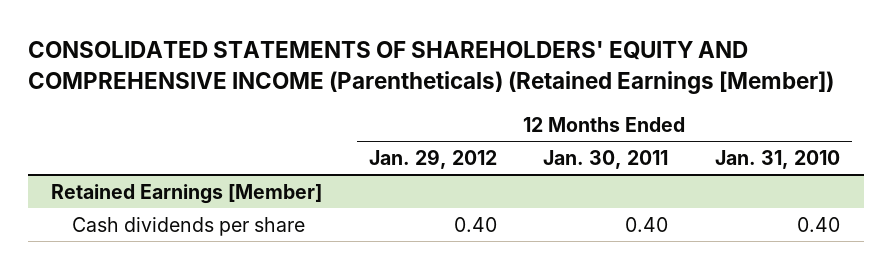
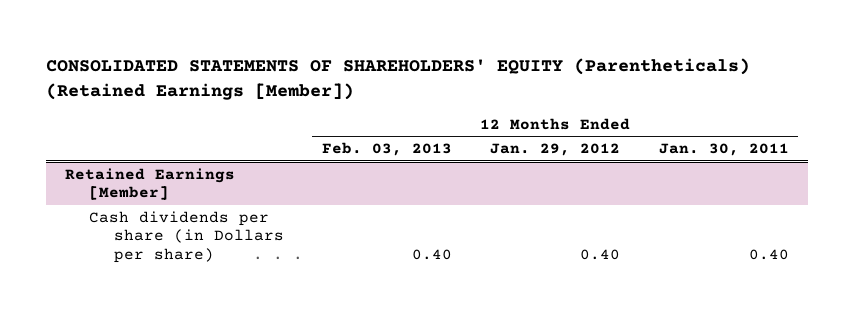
- CONSOLIDATED STATEMENTS OF SHAREHOLDERS' EQUITY AND COMPREHENSIVE INCOME (Parentheticals) (Retained Earnings [Member])
+ CONSOLIDATED STATEMENTS OF SHAREHOLDERS' EQUITY (Parentheticals) (Retained Earnings [Member])
- | 12 Months Ended Jan. 29, 2012 | 12 Months Ended Jan. 30, 2011 | 12 Months Ended Jan. 31, 2010
+ | 12 Months Ended Feb. 03, 2013 | 12 Months Ended Jan. 29, 2012 | 12 Months Ended Jan. 30, 2011
@ Retained Earnings [Member]
- Cash dividends per share | 0.40 | 0.40 | 0.40
+ Cash dividends per share (in Dollars per share) | 0.40 | 0.40 | 0.40

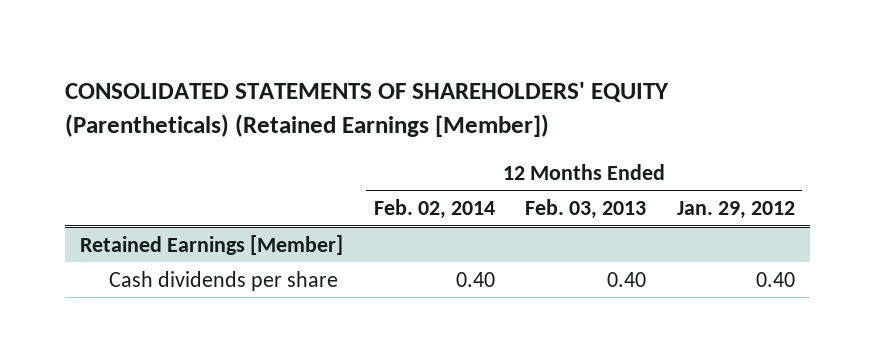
- | 12 Months Ended Feb. 03, 2013 | 12 Months Ended Jan. 29, 2012 | 12 Months Ended Jan. 30, 2011
+ | 12 Months Ended Feb. 02, 2014 | 12 Months Ended Feb. 03, 2013 | 12 Months Ended Jan. 29, 2012
@ Retained Earnings [Member]
- Cash dividends per share (in Dollars per share) | 0.40 | 0.40 | 0.40
+ Cash dividends per share | 0.40 | 0.40 | 0.40

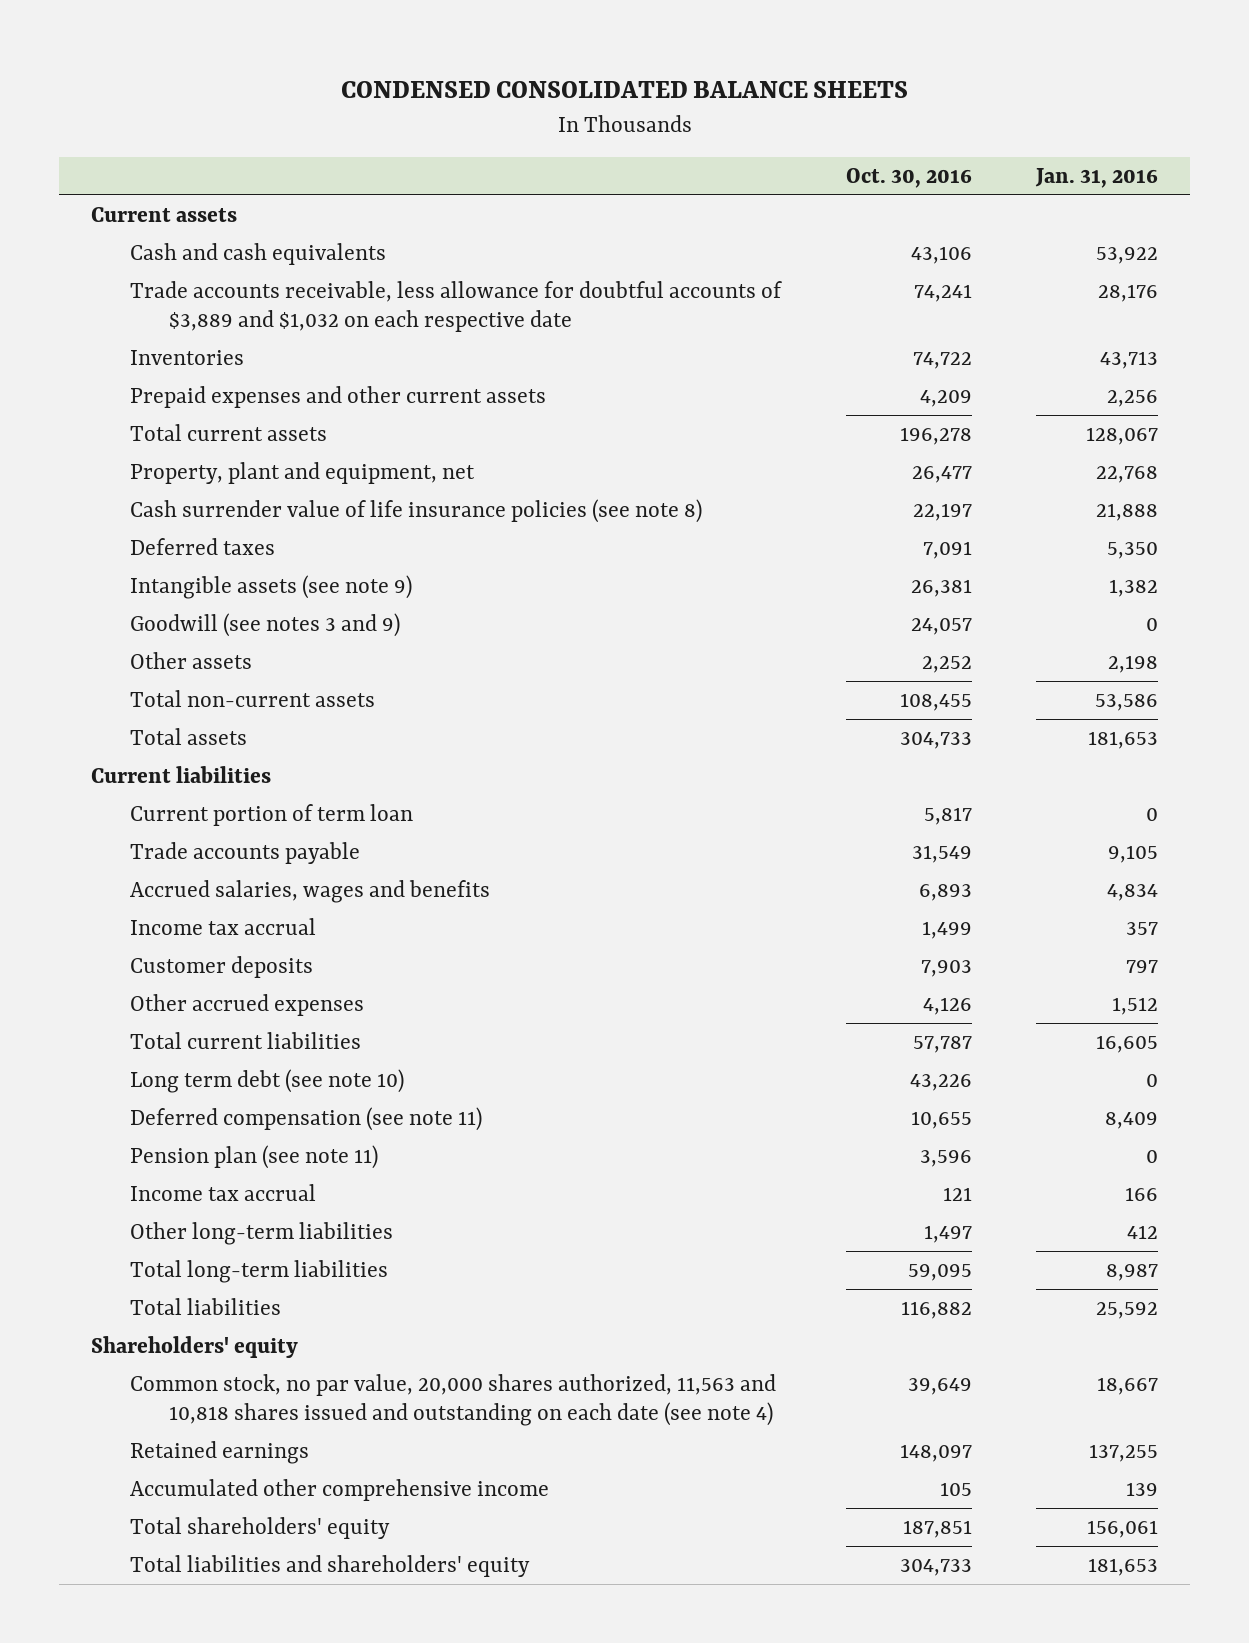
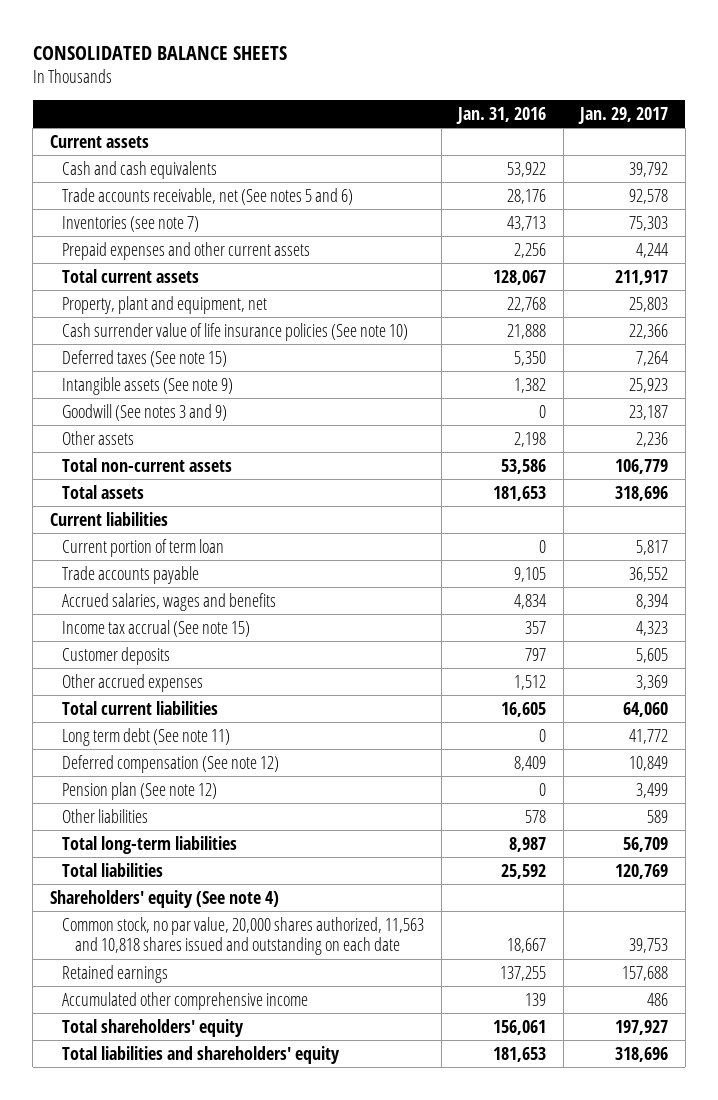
- CONDENSED CONSOLIDATED BALANCE SHEETS
+ CONSOLIDATED BALANCE SHEETS
- | Oct. 30, 2016 | Jan. 31, 2016
+ | Jan. 31, 2016 | Jan. 29, 2017
- Trade accounts receivable, less allowance for doubtful accounts of $3,889 and $1,032 on each respective date | 74,241 | 28,176
- Inventories | 74,722 | 43,713
+ Trade accounts receivable, net (See notes 5 and 6) | 28,176 | 92,578
+ Inventories (see note 7) | 43,713 | 75,303
- Cash surrender value of life insurance policies (see note 8) | 22,197 | 21,888
- Deferred taxes | 7,091 | 5,350
- Intangible assets (see note 9) | 26,381 | 1,382
- Goodwill (see notes 3 and 9) | 24,057 | 0
+ Cash surrender value of life insurance policies (See note 10) | 21,888 | 22,366
+ Deferred taxes (See note 15) | 5,350 | 7,264
+ Intangible assets (See note 9) | 1,382 | 25,923
+ Goodwill (See notes 3 and 9) | 0 | 23,187
- Income tax accrual | 1,499 | 357
+ Income tax accrual (See note 15) | 357 | 4,323
- Long term debt (see note 10) | 43,226 | 0
- Deferred compensation (see note 11) | 10,655 | 8,409
- Pension plan (see note 11) | 3,596 | 0
- Income tax accrual | 121 | 166
- Other long-term liabilities | 1,497 | 412
+ Long term debt (See note 11) | 0 | 41,772
+ Deferred compensation (See note 12) | 8,409 | 10,849
+ Pension plan (See note 12) | 0 | 3,499
+ Other liabilities | 578 | 589
- Shareholders' equity
- Common stock, no par value, 20,000 shares authorized, 11,563 and 10,818 shares issued and outstanding on each date (see note 4) | 39,649 | 18,667
+ Shareholders' equity (See note 4)
+ Common stock, no par value, 20,000 shares authorized, 11,563 and 10,818 shares issued and outstanding on each date | 18,667 | 39,753

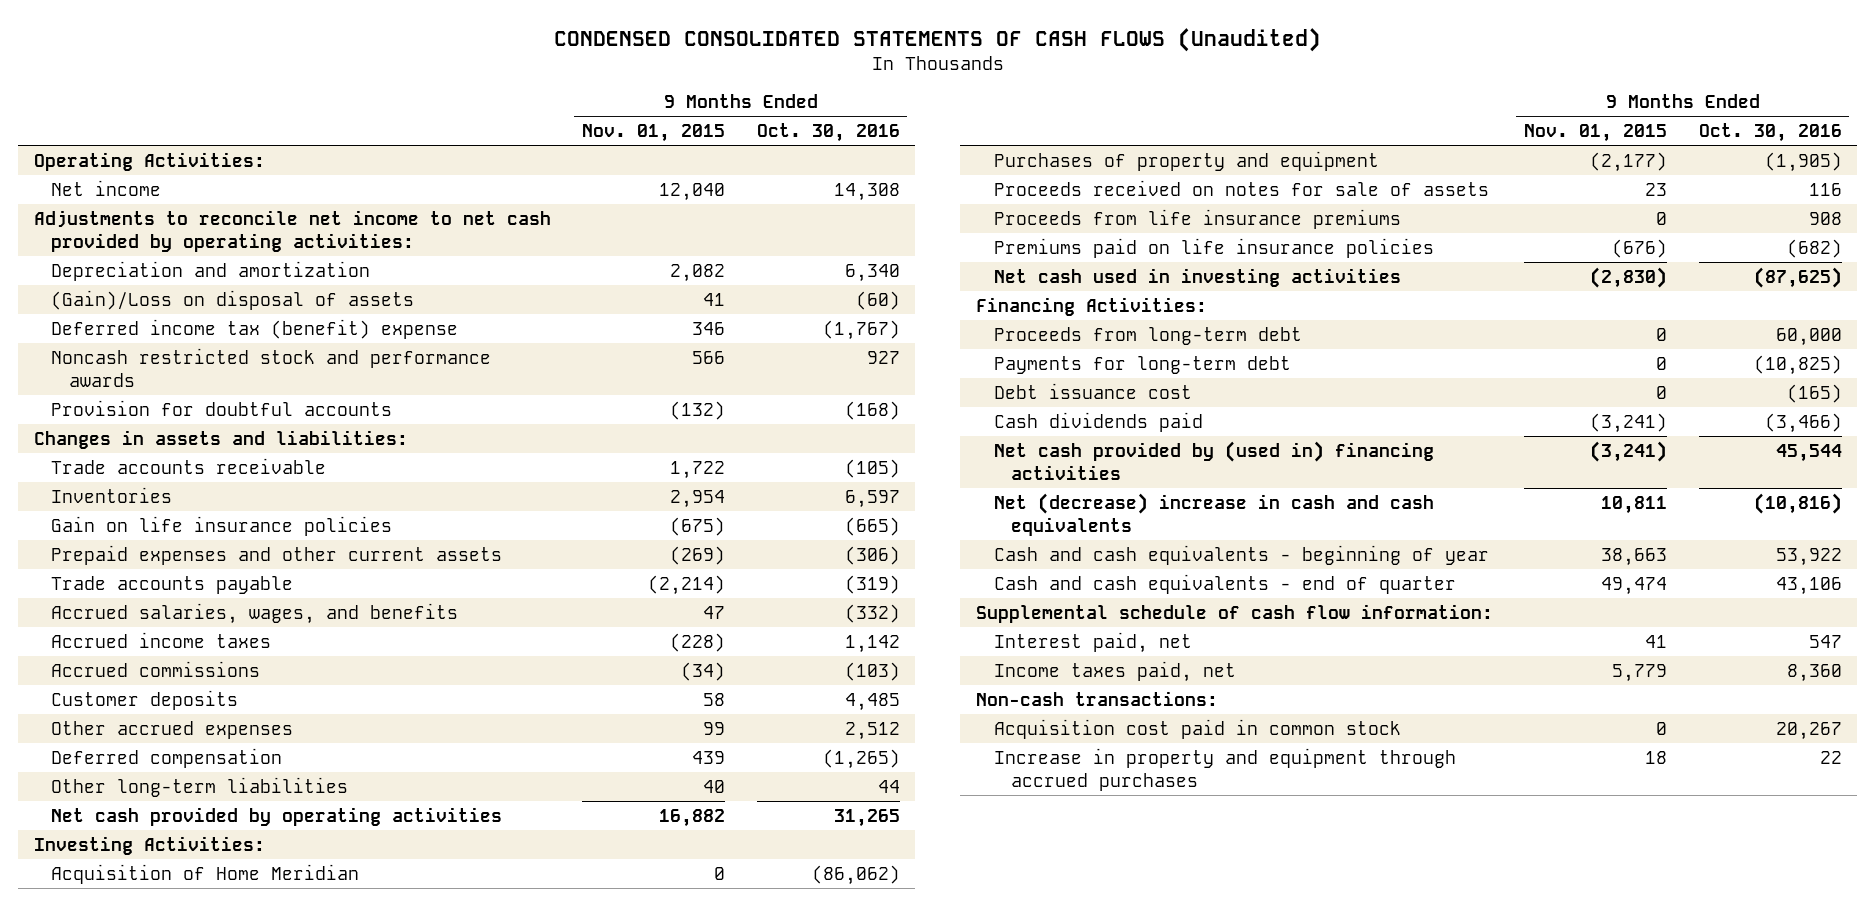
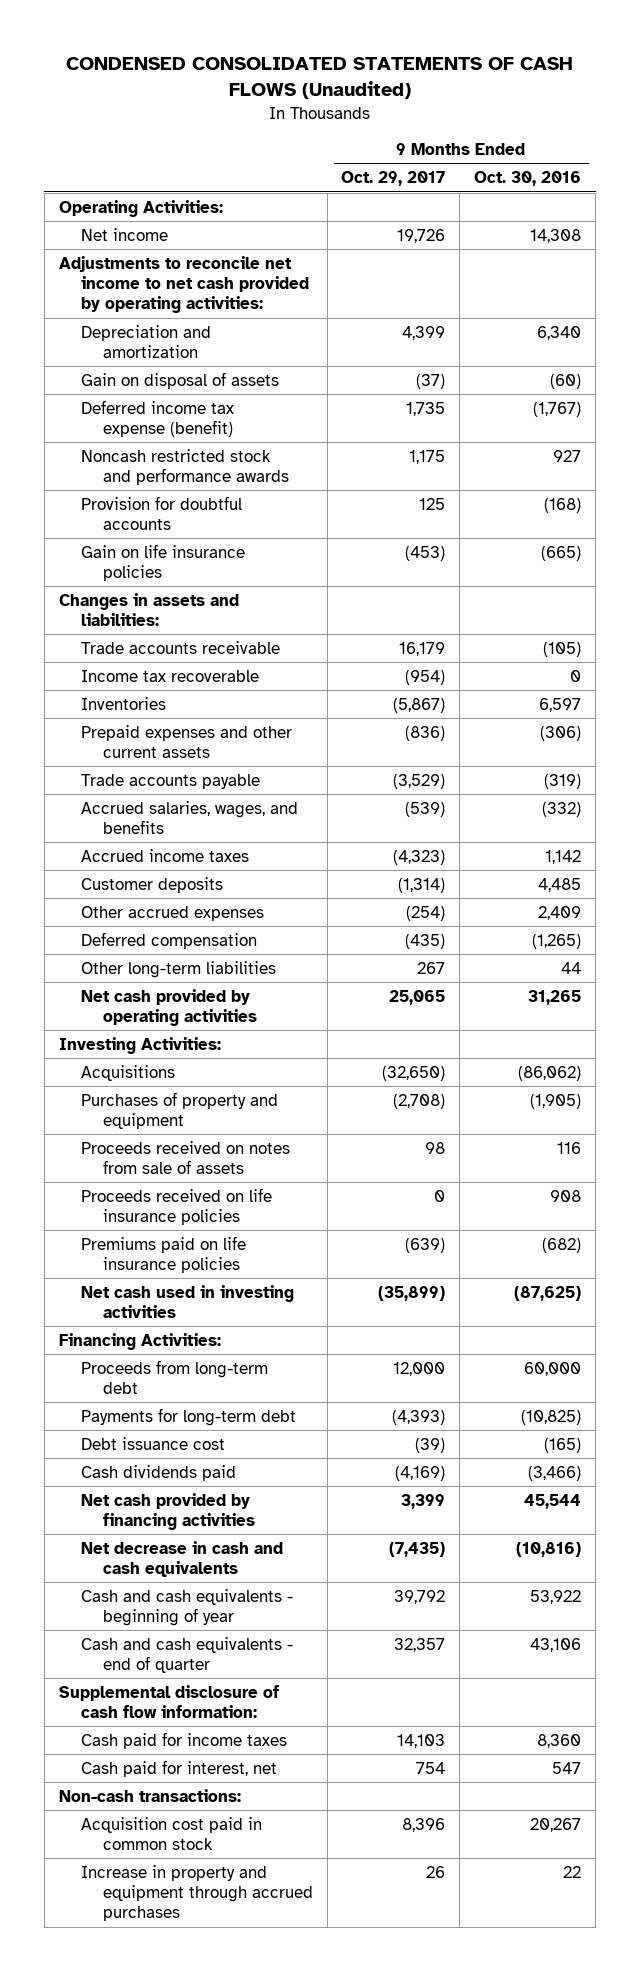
- | 9 Months Ended Nov. 01, 2015 | 9 Months Ended Oct. 30, 2016
+ | 9 Months Ended Oct. 29, 2017 | 9 Months Ended Oct. 30, 2016
- (Gain)/Loss on disposal of assets | 41 | (60)
- Deferred income tax (benefit) expense | 346 | (1,767)
+ Gain on disposal of assets | (37) | (60)
+ Deferred income tax expense (benefit) | 1,735 | (1,767)
moved up: Gain on life insurance policies | (453) | (665)
+ Income tax recoverable | (954) | 0
- Accrued commissions | (34) | (103)
- Other accrued expenses | 99 | 2,512
+ Other accrued expenses | (254) | 2,409
- Acquisition of Home Meridian | 0 | (86,062)
+ Acquisitions | (32,650) | (86,062)
- Proceeds received on notes for sale of assets | 23 | 116
- Proceeds from life insurance premiums | 0 | 908
+ Proceeds received on notes from sale of assets | 98 | 116
+ Proceeds received on life insurance policies | 0 | 908
- Net cash provided by (used in) financing activities | (3,241) | 45,544
- Net (decrease) increase in cash and cash equivalents | 10,811 | (10,816)
+ Net cash provided by financing activities | 3,399 | 45,544
+ Net decrease in cash and cash equivalents | (7,435) | (10,816)
- Supplemental schedule of cash flow information:
- Interest paid, net | 41 | 547
- Income taxes paid, net | 5,779 | 8,360
+ Supplemental disclosure of cash flow information:
+ Cash paid for income taxes | 14,103 | 8,360
+ Cash paid for interest, net | 754 | 547

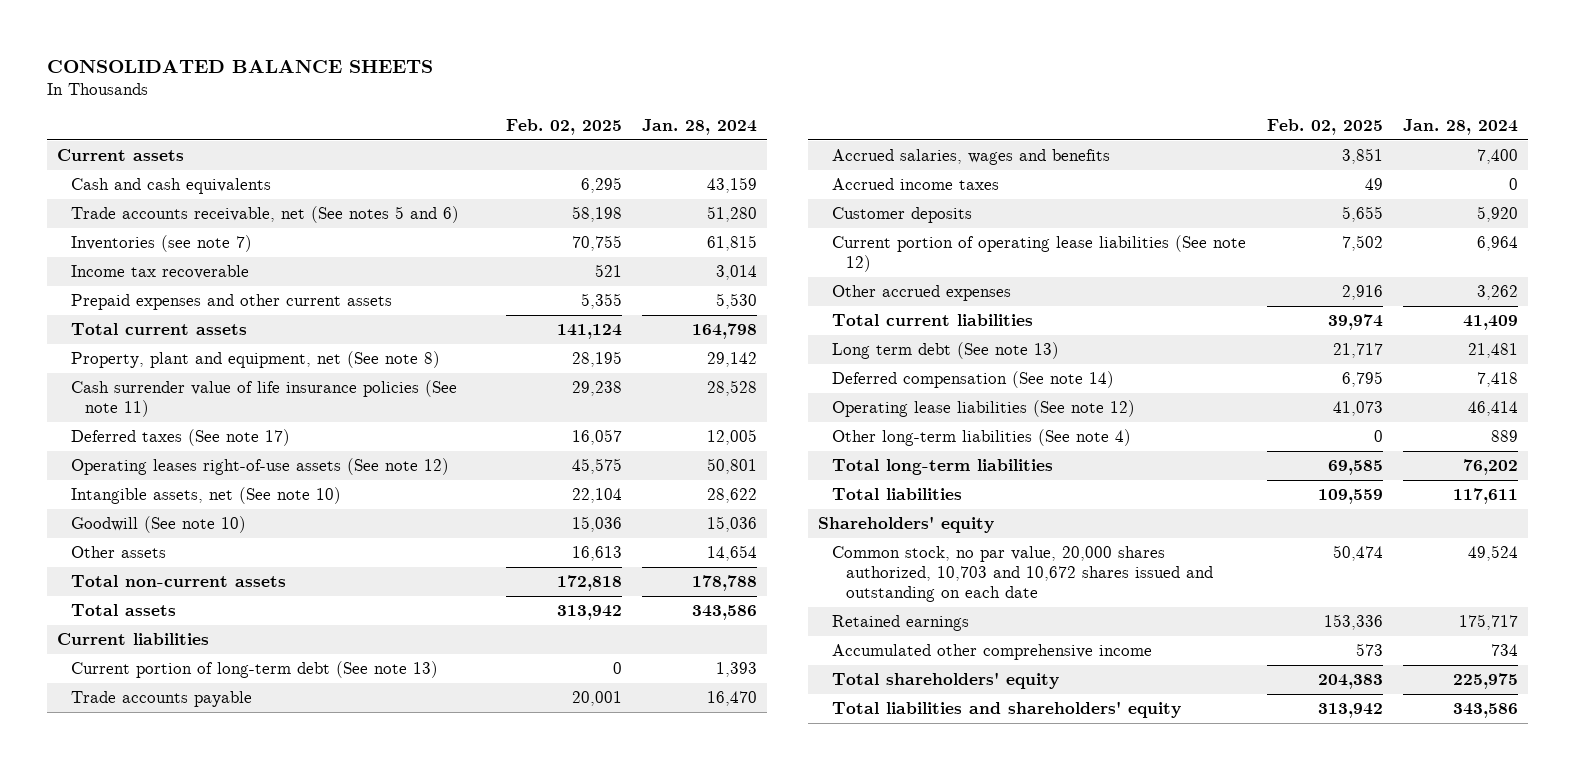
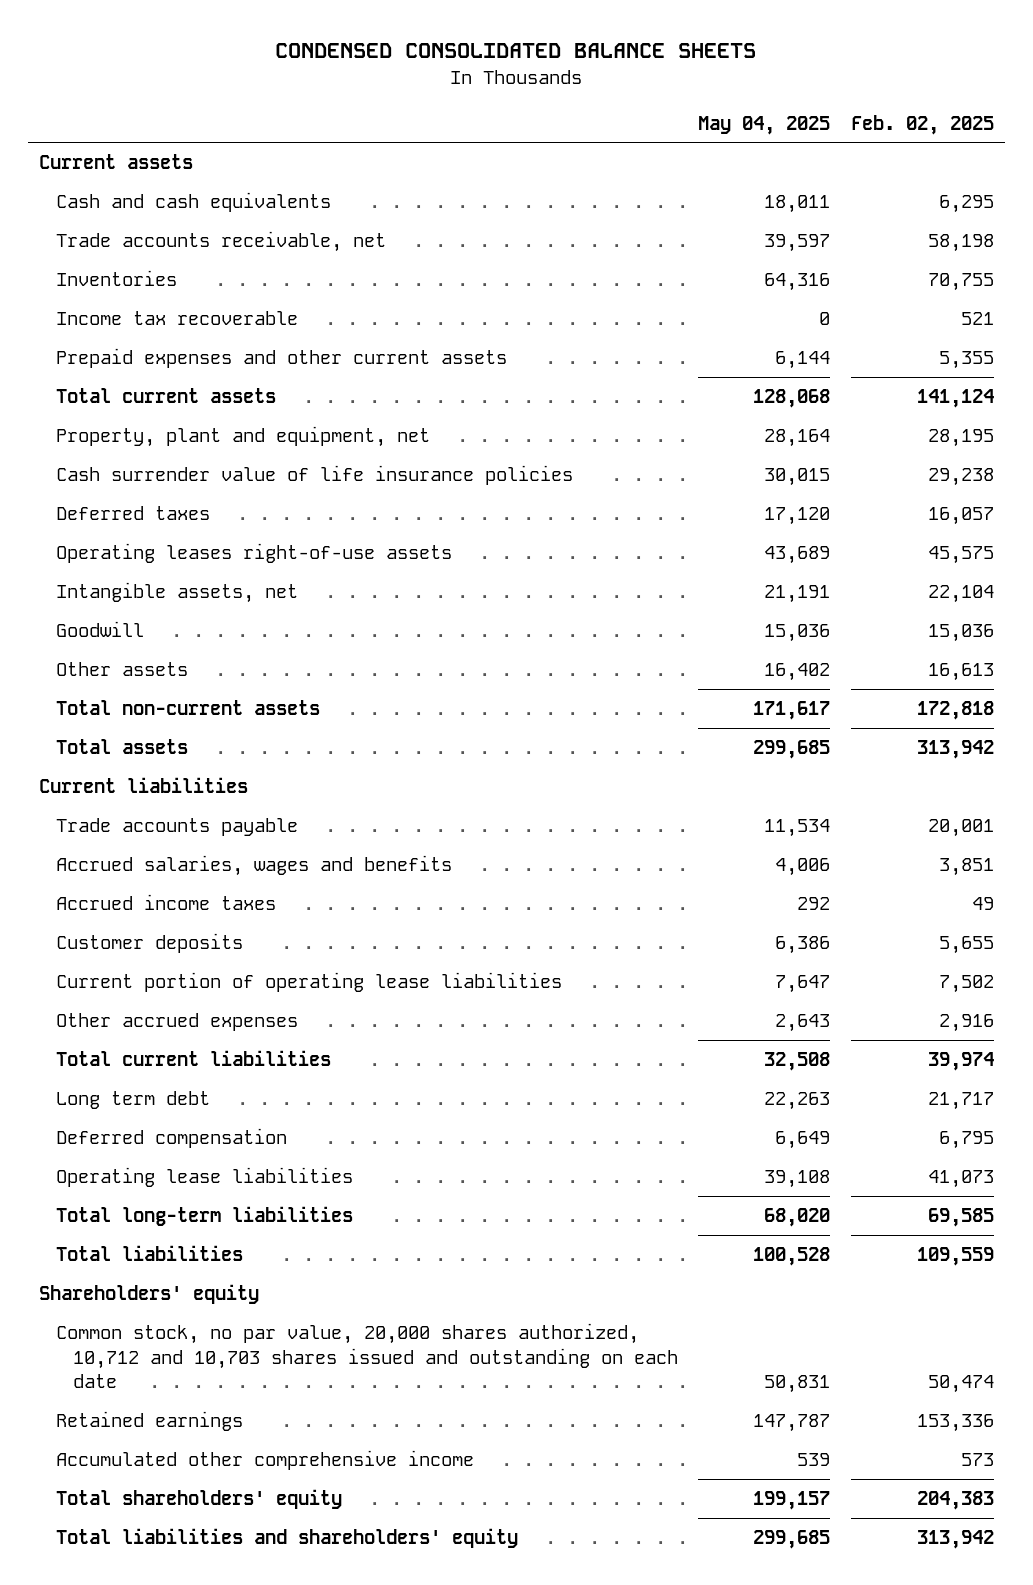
- CONSOLIDATED BALANCE SHEETS
+ CONDENSED CONSOLIDATED BALANCE SHEETS
- | Feb. 02, 2025 | Jan. 28, 2024
+ | May 04, 2025 | Feb. 02, 2025
- Trade accounts receivable, net (See notes 5 and 6) | 58,198 | 51,280
- Inventories (see note 7) | 70,755 | 61,815
+ Trade accounts receivable, net | 39,597 | 58,198
+ Inventories | 64,316 | 70,755
- Property, plant and equipment, net (See note 8) | 28,195 | 29,142
- Cash surrender value of life insurance policies (See note 11) | 29,238 | 28,528
- Deferred taxes (See note 17) | 16,057 | 12,005
- Operating leases right-of-use assets (See note 12) | 45,575 | 50,801
- Intangible assets, net (See note 10) | 22,104 | 28,622
- Goodwill (See note 10) | 15,036 | 15,036
+ Property, plant and equipment, net | 28,164 | 28,195
+ Cash surrender value of life insurance policies | 30,015 | 29,238
+ Deferred taxes | 17,120 | 16,057
+ Operating leases right-of-use assets | 43,689 | 45,575
+ Intangible assets, net | 21,191 | 22,104
+ Goodwill | 15,036 | 15,036
- Current portion of long-term debt (See note 13) | 0 | 1,393
- Current portion of operating lease liabilities (See note 12) | 7,502 | 6,964
+ Current portion of operating lease liabilities | 7,647 | 7,502
- Long term debt (See note 13) | 21,717 | 21,481
- Deferred compensation (See note 14) | 6,795 | 7,418
- Operating lease liabilities (See note 12) | 41,073 | 46,414
- Other long-term liabilities (See note 4) | 0 | 889
+ Long term debt | 22,263 | 21,717
+ Deferred compensation | 6,649 | 6,795
+ Operating lease liabilities | 39,108 | 41,073
- Common stock, no par value, 20,000 shares authorized, 10,703 and 10,672 shares issued and outstanding on each date | 50,474 | 49,524
+ Common stock, no par value, 20,000 shares authorized, 10,712 and 10,703 shares issued and outstanding on each date | 50,831 | 50,474

